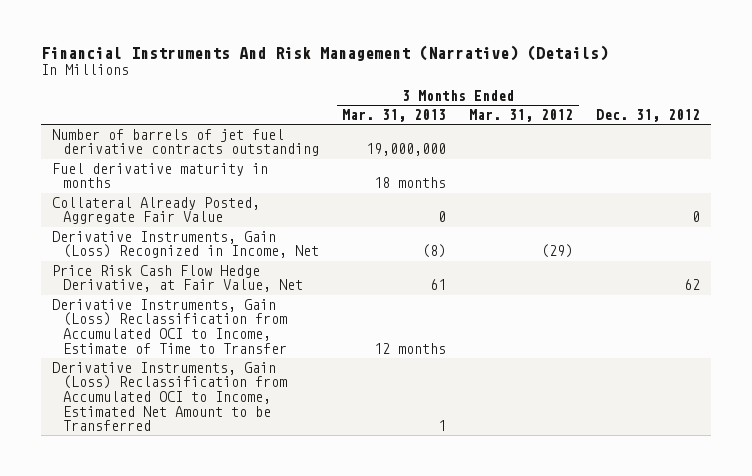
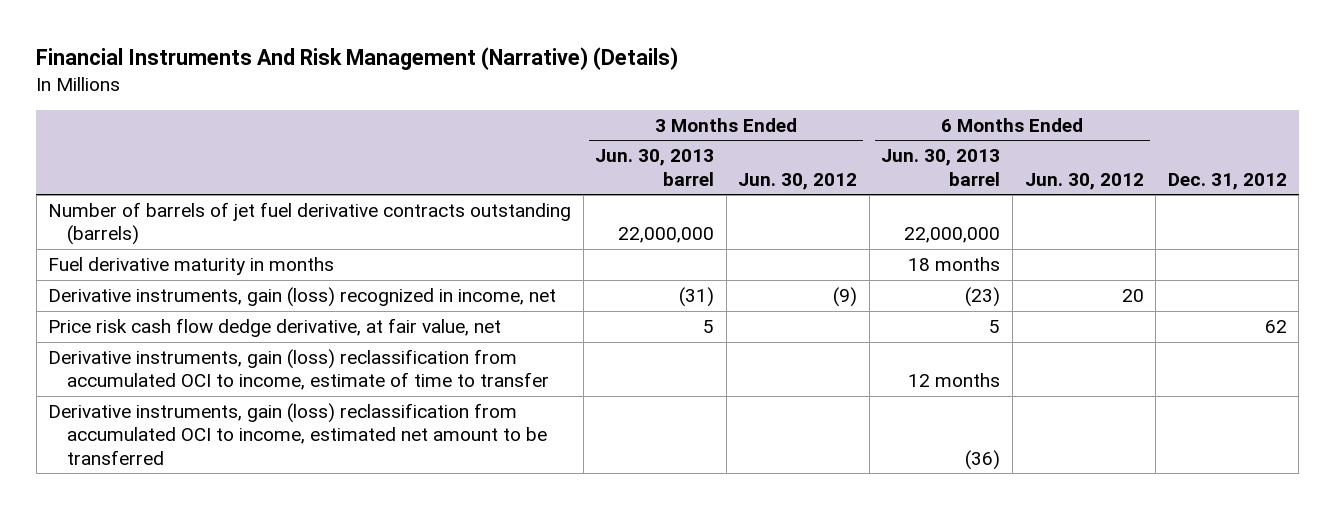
- | 3 Months Ended Mar. 31, 2013 | 3 Months Ended Mar. 31, 2012 | Dec. 31, 2012
+ | 3 Months Ended Jun. 30, 2013 barrel | 3 Months Ended Jun. 30, 2012 | 6 Months Ended Jun. 30, 2013 barrel | 6 Months Ended Jun. 30, 2012 | Dec. 31, 2012
- Number of barrels of jet fuel derivative contracts outstanding | 19,000,000 | |
+ Number of barrels of jet fuel derivative contracts outstanding (barrels) | 22,000,000 | | 22,000,000 | |
- Collateral Already Posted, Aggregate Fair Value | 0 | | 0
- Derivative Instruments, Gain (Loss) Recognized in Income, Net | (8) | (29) |
- Price Risk Cash Flow Hedge Derivative, at Fair Value, Net | 61 | | 62
- Derivative Instruments, Gain (Loss) Reclassification from Accumulated OCI to Income, Estimate of Time to Transfer | 12 months | |
- Derivative Instruments, Gain (Loss) Reclassification from Accumulated OCI to Income, Estimated Net Amount to be Transferred | 1 | |
+ Derivative instruments, gain (loss) recognized in income, net | (31) | (9) | (23) | 20 |
+ Price risk cash flow dedge derivative, at fair value, net | 5 | | 5 | | 62
+ Derivative instruments, gain (loss) reclassification from accumulated OCI to income, estimate of time to transfer | | | 12 months | |
+ Derivative instruments, gain (loss) reclassification from accumulated OCI to income, estimated net amount to be transferred | | | (36) | |

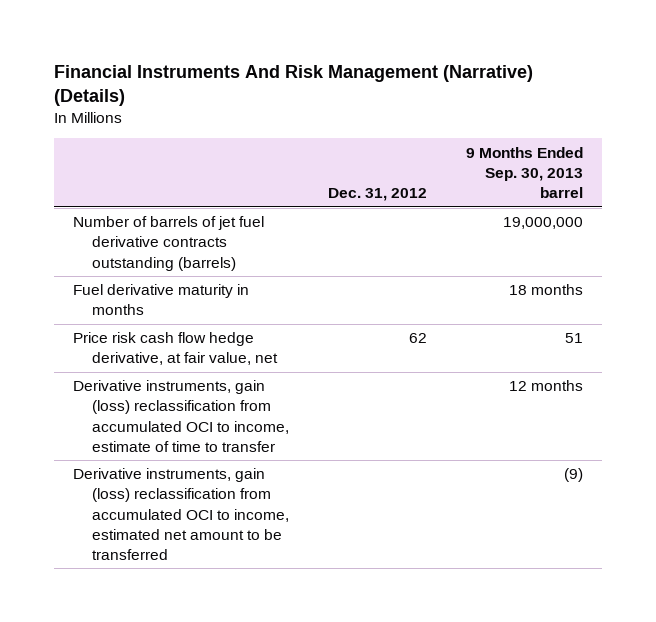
- | 3 Months Ended Jun. 30, 2013 barrel | 3 Months Ended Jun. 30, 2012 | 6 Months Ended Jun. 30, 2013 barrel | 6 Months Ended Jun. 30, 2012 | Dec. 31, 2012
+ | Dec. 31, 2012 | 9 Months Ended Sep. 30, 2013 barrel
- Derivative instruments, gain (loss) recognized in income, net | (31) | (9) | (23) | 20 |
- Price risk cash flow dedge derivative, at fair value, net | 5 | | 5 | | 62
+ Price risk cash flow hedge derivative, at fair value, net | 62 | 51

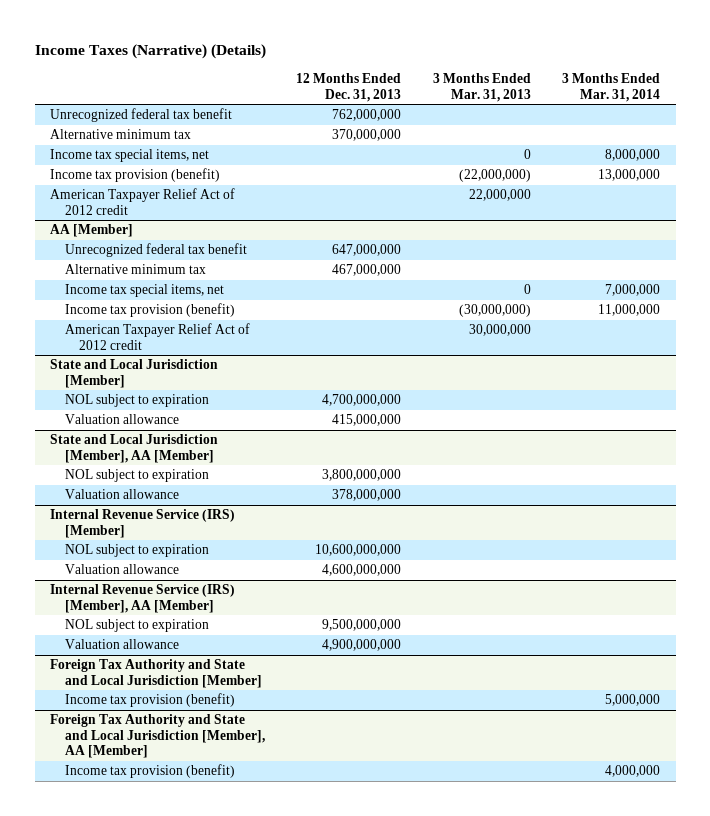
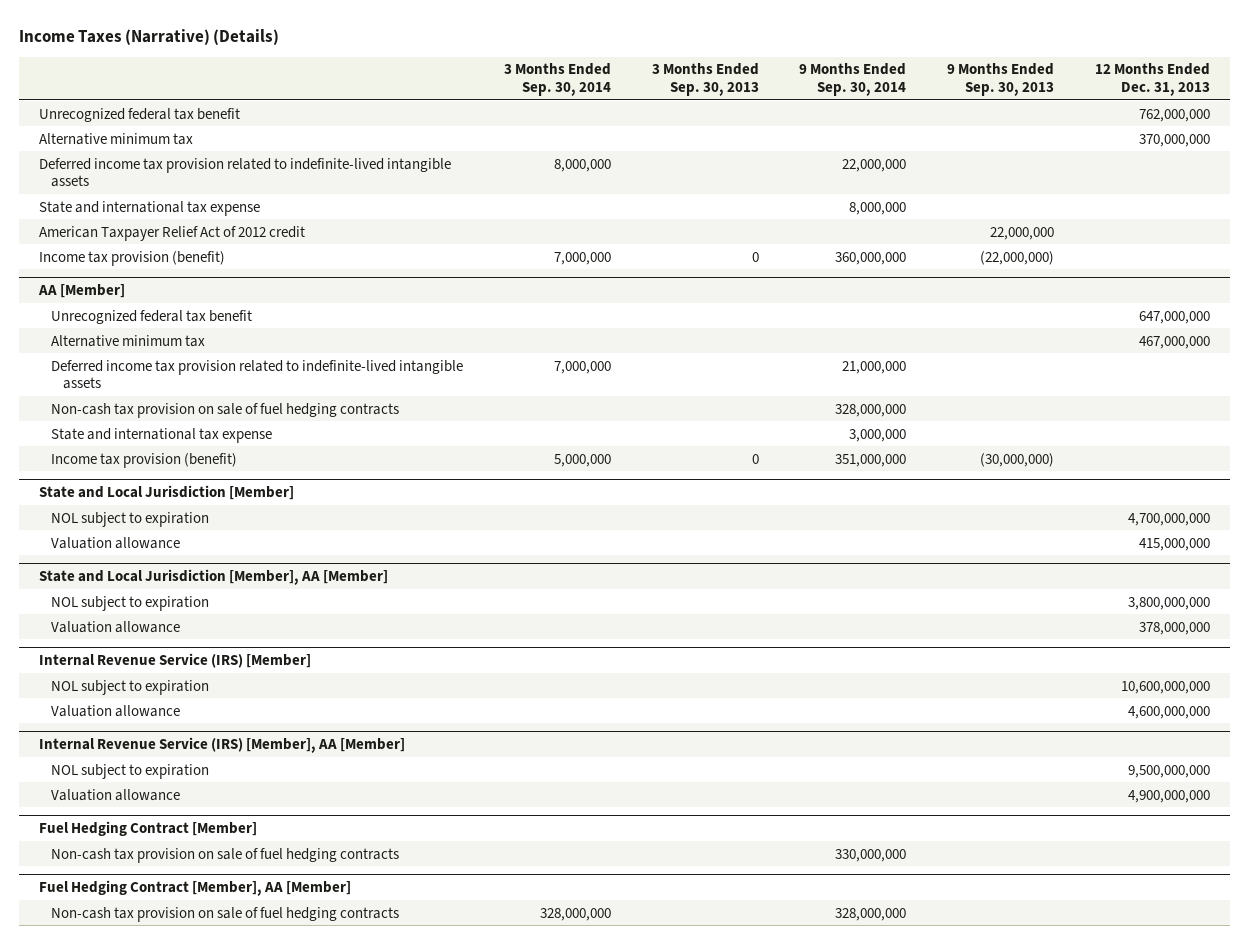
- | 12 Months Ended Dec. 31, 2013 | 3 Months Ended Mar. 31, 2013 | 3 Months Ended Mar. 31, 2014
+ | 3 Months Ended Sep. 30, 2014 | 3 Months Ended Sep. 30, 2013 | 9 Months Ended Sep. 30, 2014 | 9 Months Ended Sep. 30, 2013 | 12 Months Ended Dec. 31, 2013
- Income tax special items, net | | 0 | 8,000,000
+ Deferred income tax provision related to indefinite-lived intangible assets | 8,000,000 | | 22,000,000 | |
+ State and international tax expense | | | 8,000,000 | |
moved down: Income tax provision (benefit) | 7,000,000 | 0 | 360,000,000 | (22,000,000) |
@ AA [Member]
- Income tax special items, net | | 0 | 7,000,000
+ Deferred income tax provision related to indefinite-lived intangible assets | 7,000,000 | | 21,000,000 | |
+ Non-cash tax provision on sale of fuel hedging contracts | | | 328,000,000 | |
+ State and international tax expense | | | 3,000,000 | |
- American Taxpayer Relief Act of 2012 credit | | 30,000,000 |
- Foreign Tax Authority and State and Local Jurisdiction [Member]
- Income tax provision (benefit) | | | 5,000,000
- Foreign Tax Authority and State and Local Jurisdiction [Member], AA [Member]
- Income tax provision (benefit) | | | 4,000,000
+ Fuel Hedging Contract [Member]
+ Non-cash tax provision on sale of fuel hedging contracts | | | 330,000,000 | |
+ Fuel Hedging Contract [Member], AA [Member]
+ Non-cash tax provision on sale of fuel hedging contracts | 328,000,000 | | 328,000,000 | |

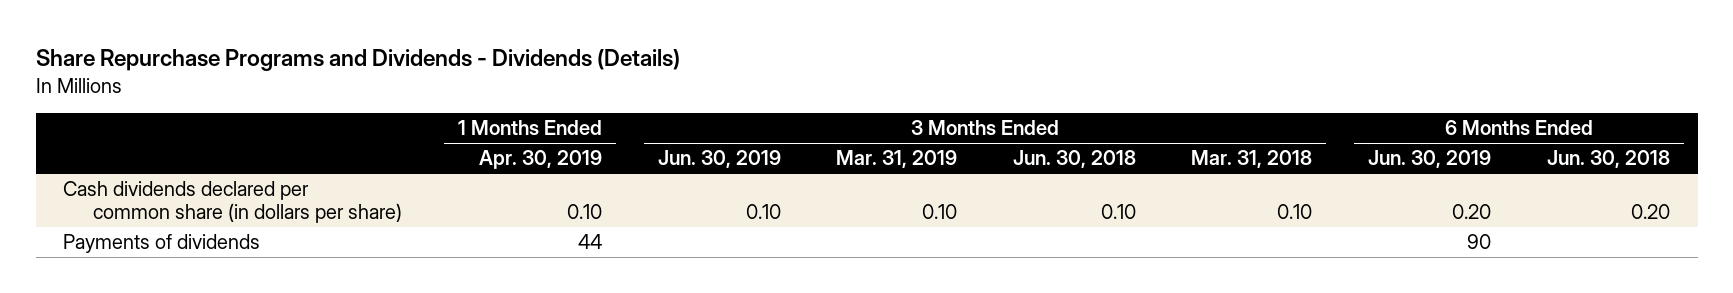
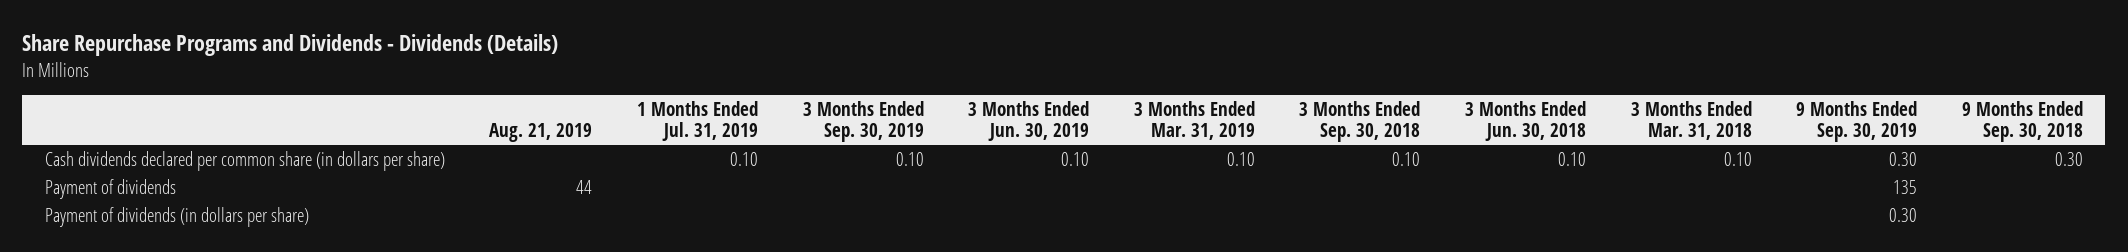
- | 1 Months Ended Apr. 30, 2019 | 3 Months Ended Jun. 30, 2019 | 3 Months Ended Mar. 31, 2019 | 3 Months Ended Jun. 30, 2018 | 3 Months Ended Mar. 31, 2018 | 6 Months Ended Jun. 30, 2019 | 6 Months Ended Jun. 30, 2018
+ | Aug. 21, 2019 | 1 Months Ended Jul. 31, 2019 | 3 Months Ended Sep. 30, 2019 | 3 Months Ended Jun. 30, 2019 | 3 Months Ended Mar. 31, 2019 | 3 Months Ended Sep. 30, 2018 | 3 Months Ended Jun. 30, 2018 | 3 Months Ended Mar. 31, 2018 | 9 Months Ended Sep. 30, 2019 | 9 Months Ended Sep. 30, 2018
- Payments of dividends | 44 | | | | | 90 |
+ Payment of dividends | 44 | | | | | | | | 135 |
+ Payment of dividends (in dollars per share) | | | | | | | | | 0.30 |

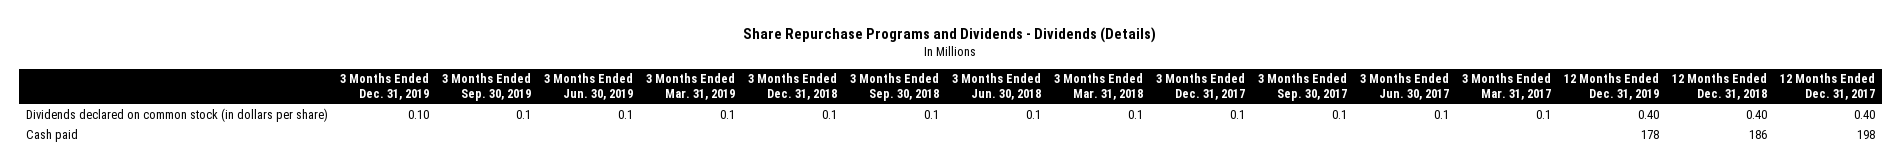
- | Aug. 21, 2019 | 1 Months Ended Jul. 31, 2019 | 3 Months Ended Sep. 30, 2019 | 3 Months Ended Jun. 30, 2019 | 3 Months Ended Mar. 31, 2019 | 3 Months Ended Sep. 30, 2018 | 3 Months Ended Jun. 30, 2018 | 3 Months Ended Mar. 31, 2018 | 9 Months Ended Sep. 30, 2019 | 9 Months Ended Sep. 30, 2018
+ | 3 Months Ended Dec. 31, 2019 | 3 Months Ended Sep. 30, 2019 | 3 Months Ended Jun. 30, 2019 | 3 Months Ended Mar. 31, 2019 | 3 Months Ended Dec. 31, 2018 | 3 Months Ended Sep. 30, 2018 | 3 Months Ended Jun. 30, 2018 | 3 Months Ended Mar. 31, 2018 | 3 Months Ended Dec. 31, 2017 | 3 Months Ended Sep. 30, 2017 | 3 Months Ended Jun. 30, 2017 | 3 Months Ended Mar. 31, 2017 | 12 Months Ended Dec. 31, 2019 | 12 Months Ended Dec. 31, 2018 | 12 Months Ended Dec. 31, 2017
- Cash dividends declared per common share (in dollars per share) | | 0.10 | 0.10 | 0.10 | 0.10 | 0.10 | 0.10 | 0.10 | 0.30 | 0.30
- Payment of dividends | 44 | | | | | | | | 135 |
- Payment of dividends (in dollars per share) | | | | | | | | | 0.30 |
+ Dividends declared on common stock (in dollars per share) | 0.10 | 0.1 | 0.1 | 0.1 | 0.1 | 0.1 | 0.1 | 0.1 | 0.1 | 0.1 | 0.1 | 0.1 | 0.40 | 0.40 | 0.40
+ Cash paid | | | | | | | | | | | | | 178 | 186 | 198

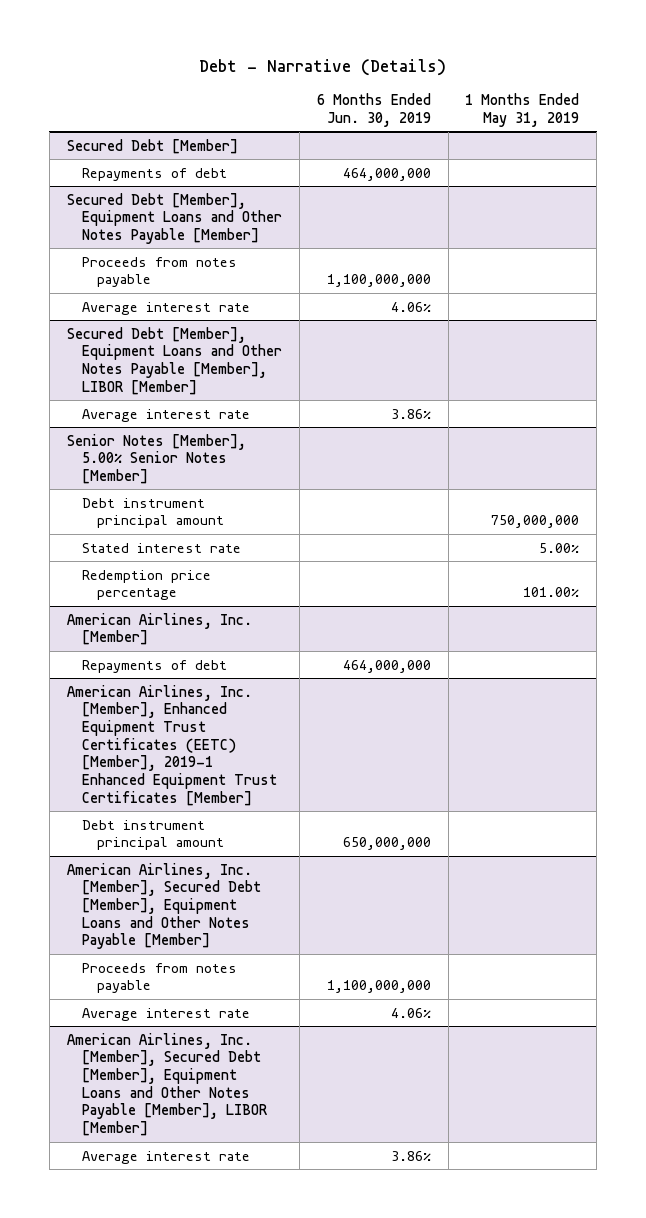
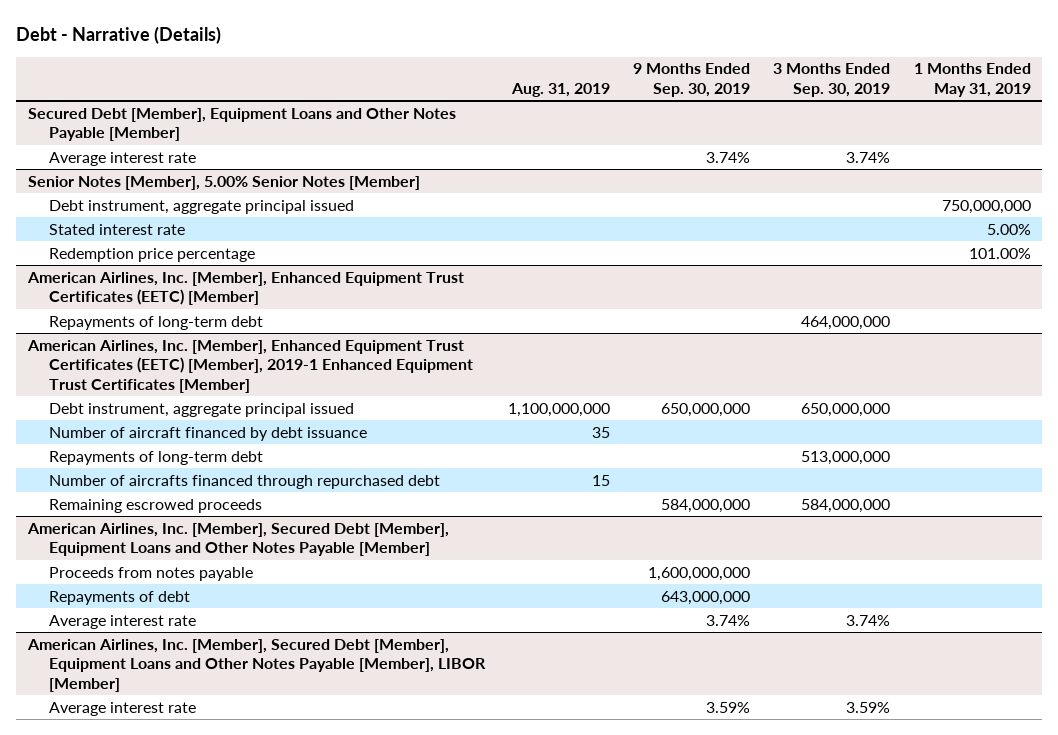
- | 6 Months Ended Jun. 30, 2019 | 1 Months Ended May 31, 2019
+ | Aug. 31, 2019 | 9 Months Ended Sep. 30, 2019 | 3 Months Ended Sep. 30, 2019 | 1 Months Ended May 31, 2019
- Secured Debt [Member]
- Repayments of debt | 464,000,000 |
@ Secured Debt [Member], Equipment Loans and Other Notes Payable [Member]
- Proceeds from notes payable | 1,100,000,000 |
- Secured Debt [Member], Equipment Loans and Other Notes Payable [Member], LIBOR [Member]
- Average interest rate | 3.86% |
@ Senior Notes [Member], 5.00% Senior Notes [Member]
- Debt instrument principal amount | | 750,000,000
+ Debt instrument, aggregate principal issued | | | | 750,000,000
- American Airlines, Inc. [Member]
- Repayments of debt | 464,000,000 |
+ American Airlines, Inc. [Member], Enhanced Equipment Trust Certificates (EETC) [Member]
+ Repayments of long-term debt | | | 464,000,000 |
@ American Airlines, Inc. [Member], Enhanced Equipment Trust Certificates (EETC) [Member], 2019-1 Enhanced Equipment Trust Certificates [Member]
- Debt instrument principal amount | 650,000,000 |
+ Debt instrument, aggregate principal issued | 1,100,000,000 | 650,000,000 | 650,000,000 |
+ Number of aircraft financed by debt issuance | 35 | | |
+ Repayments of long-term debt | | | 513,000,000 |
+ Number of aircrafts financed through repurchased debt | 15 | | |
+ Remaining escrowed proceeds | | 584,000,000 | 584,000,000 |
@ American Airlines, Inc. [Member], Secured Debt [Member], Equipment Loans and Other Notes Payable [Member]
+ Repayments of debt | | 643,000,000 | |

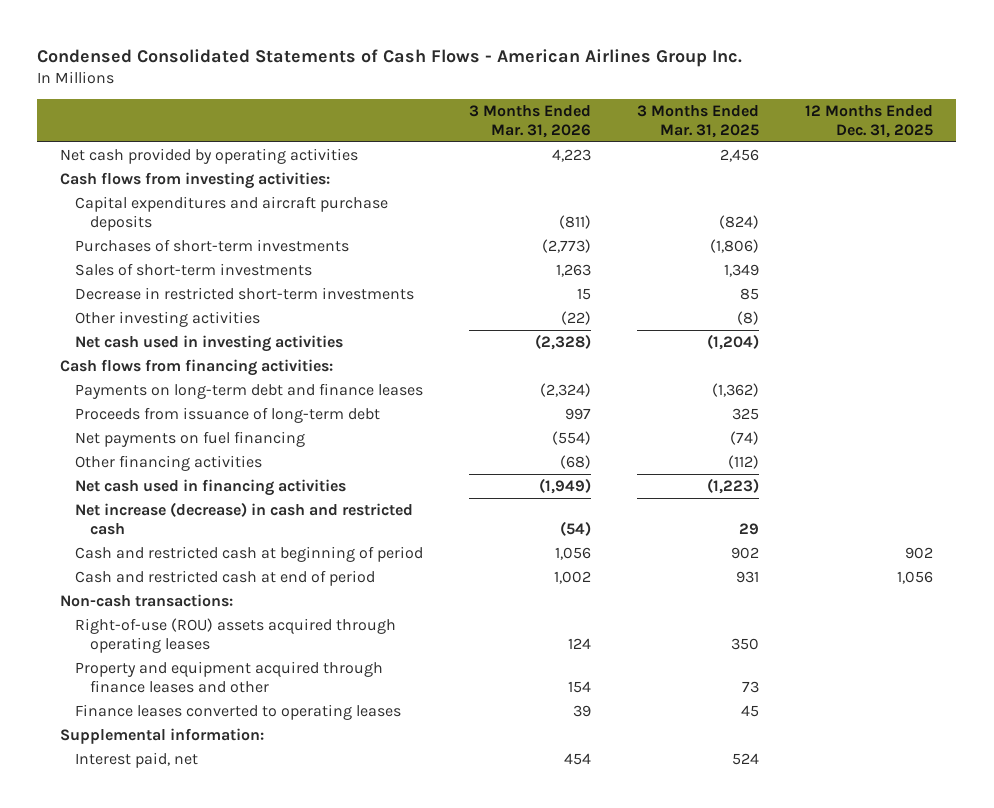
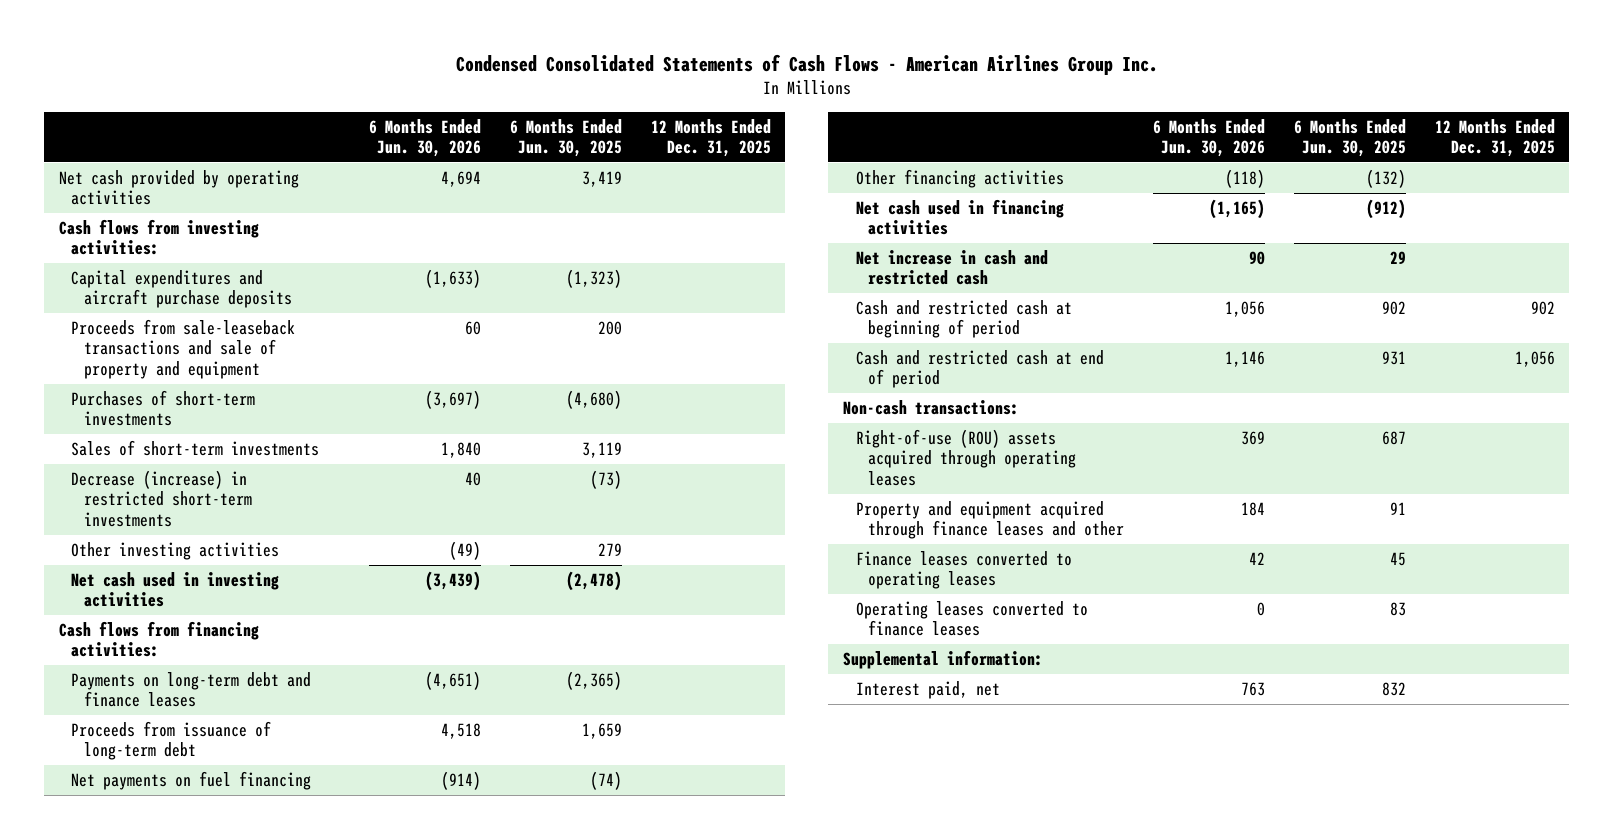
- | 3 Months Ended Mar. 31, 2026 | 3 Months Ended Mar. 31, 2025 | 12 Months Ended Dec. 31, 2025
+ | 6 Months Ended Jun. 30, 2026 | 6 Months Ended Jun. 30, 2025 | 12 Months Ended Dec. 31, 2025
+ Proceeds from sale-leaseback transactions and sale of property and equipment | 60 | 200 |
- Decrease in restricted short-term investments | 15 | 85 |
+ Decrease (increase) in restricted short-term investments | 40 | (73) |
- Net increase (decrease) in cash and restricted cash | (54) | 29 |
+ Net increase in cash and restricted cash | 90 | 29 |
+ Operating leases converted to finance leases | 0 | 83 |

